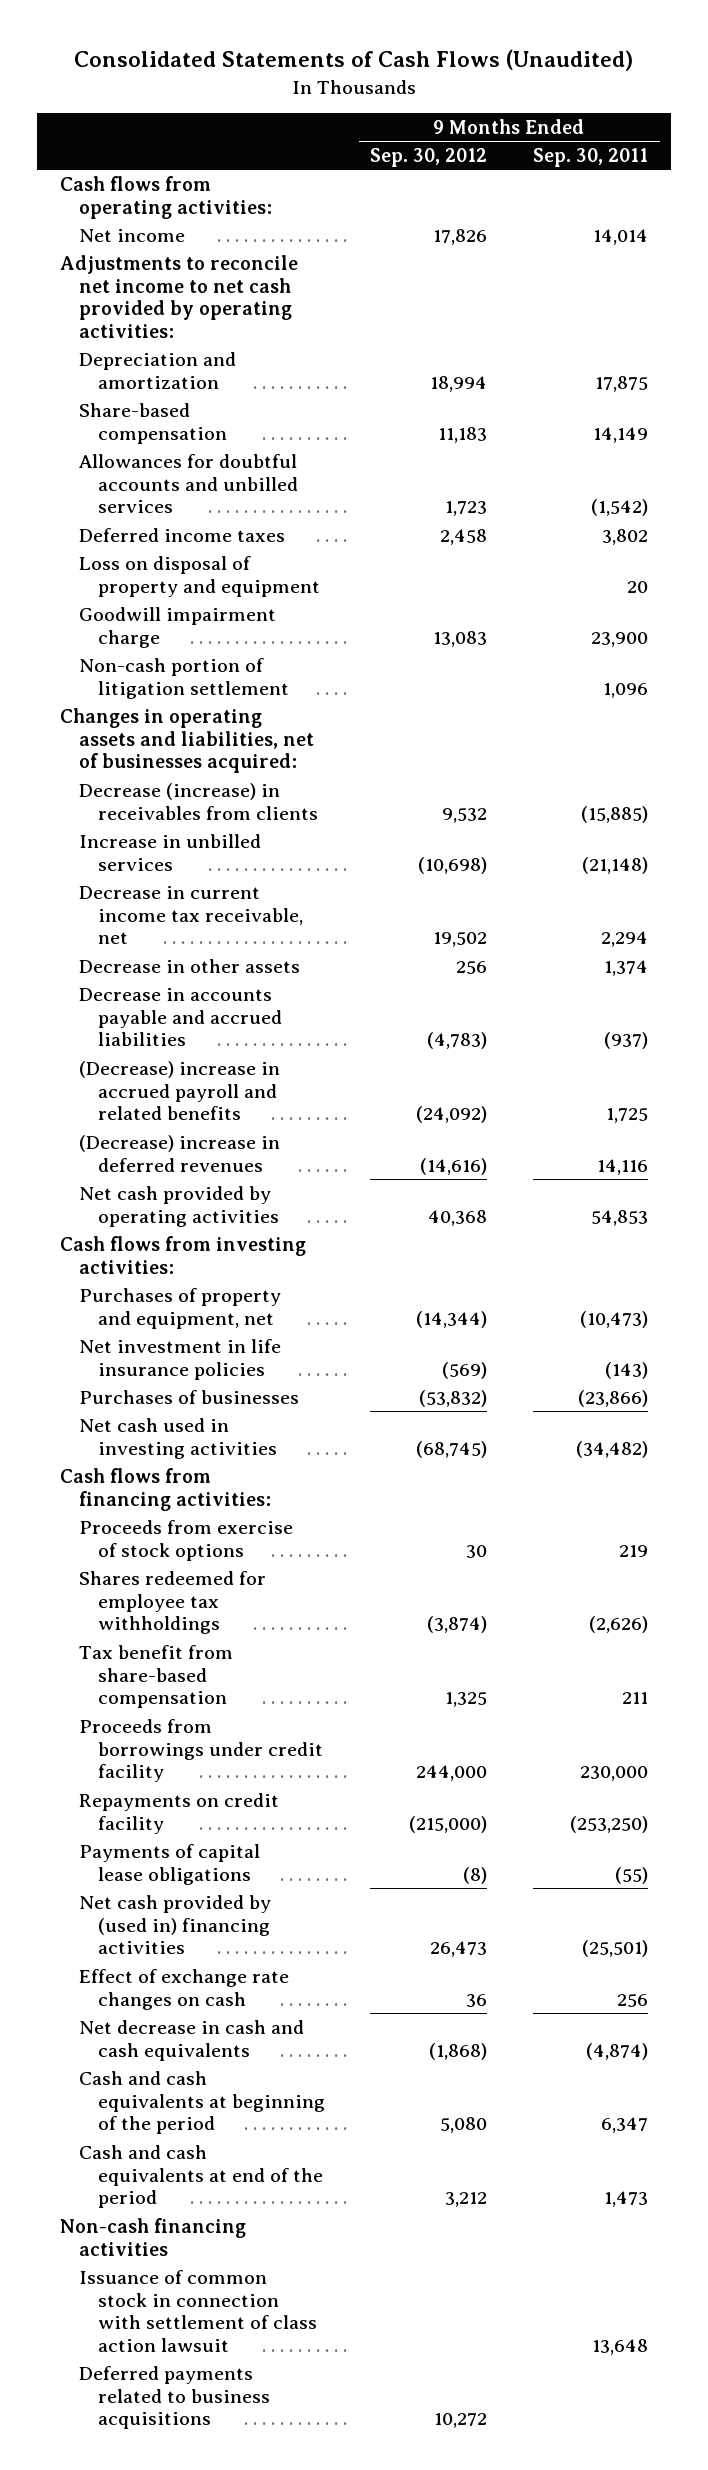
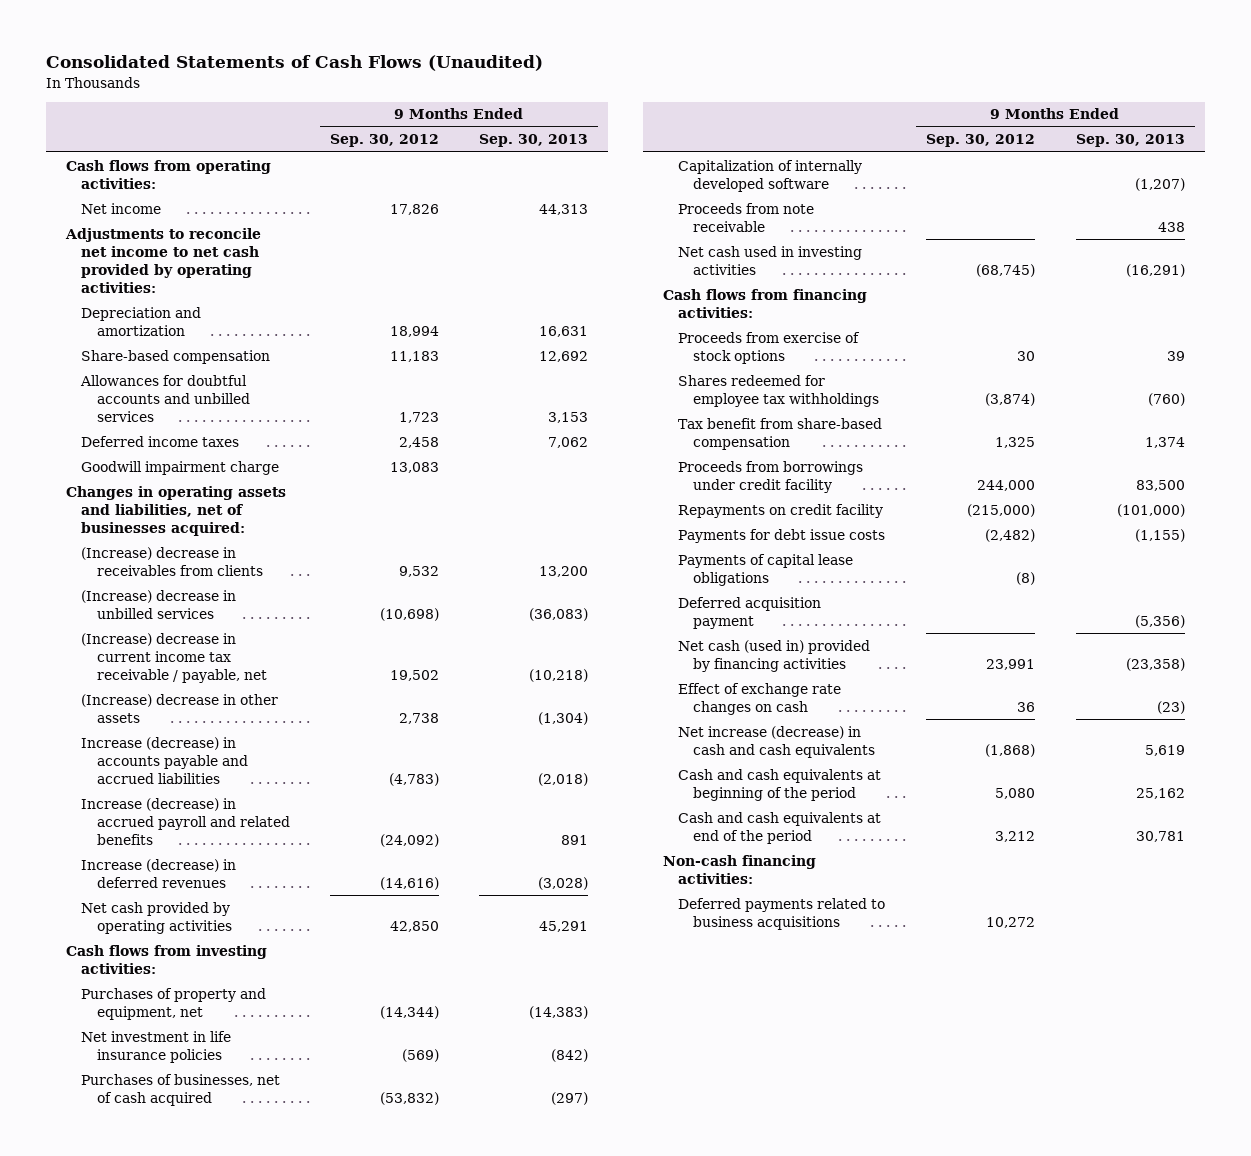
- | 9 Months Ended Sep. 30, 2012 | 9 Months Ended Sep. 30, 2011
+ | 9 Months Ended Sep. 30, 2012 | 9 Months Ended Sep. 30, 2013
- Loss on disposal of property and equipment | | 20
- Non-cash portion of litigation settlement | | 1,096
- Decrease (increase) in receivables from clients | 9,532 | (15,885)
- Increase in unbilled services | (10,698) | (21,148)
- Decrease in current income tax receivable, net | 19,502 | 2,294
- Decrease in other assets | 256 | 1,374
- Decrease in accounts payable and accrued liabilities | (4,783) | (937)
- (Decrease) increase in accrued payroll and related benefits | (24,092) | 1,725
- (Decrease) increase in deferred revenues | (14,616) | 14,116
- Net cash provided by operating activities | 40,368 | 54,853
+ (Increase) decrease in receivables from clients | 9,532 | 13,200
+ (Increase) decrease in unbilled services | (10,698) | (36,083)
+ (Increase) decrease in current income tax receivable / payable, net | 19,502 | (10,218)
+ (Increase) decrease in other assets | 2,738 | (1,304)
+ Increase (decrease) in accounts payable and accrued liabilities | (4,783) | (2,018)
+ Increase (decrease) in accrued payroll and related benefits | (24,092) | 891
+ Increase (decrease) in deferred revenues | (14,616) | (3,028)
+ Net cash provided by operating activities | 42,850 | 45,291
- Purchases of businesses | (53,832) | (23,866)
+ Purchases of businesses, net of cash acquired | (53,832) | (297)
+ Capitalization of internally developed software | | (1,207)
+ Proceeds from note receivable | | 438
+ Payments for debt issue costs | (2,482) | (1,155)
- Net cash provided by (used in) financing activities | 26,473 | (25,501)
+ Deferred acquisition payment | | (5,356)
+ Net cash (used in) provided by financing activities | 23,991 | (23,358)
- Net decrease in cash and cash equivalents | (1,868) | (4,874)
+ Net increase (decrease) in cash and cash equivalents | (1,868) | 5,619
- Non-cash financing activities
- Issuance of common stock in connection with settlement of class action lawsuit | | 13,648
+ Non-cash financing activities:

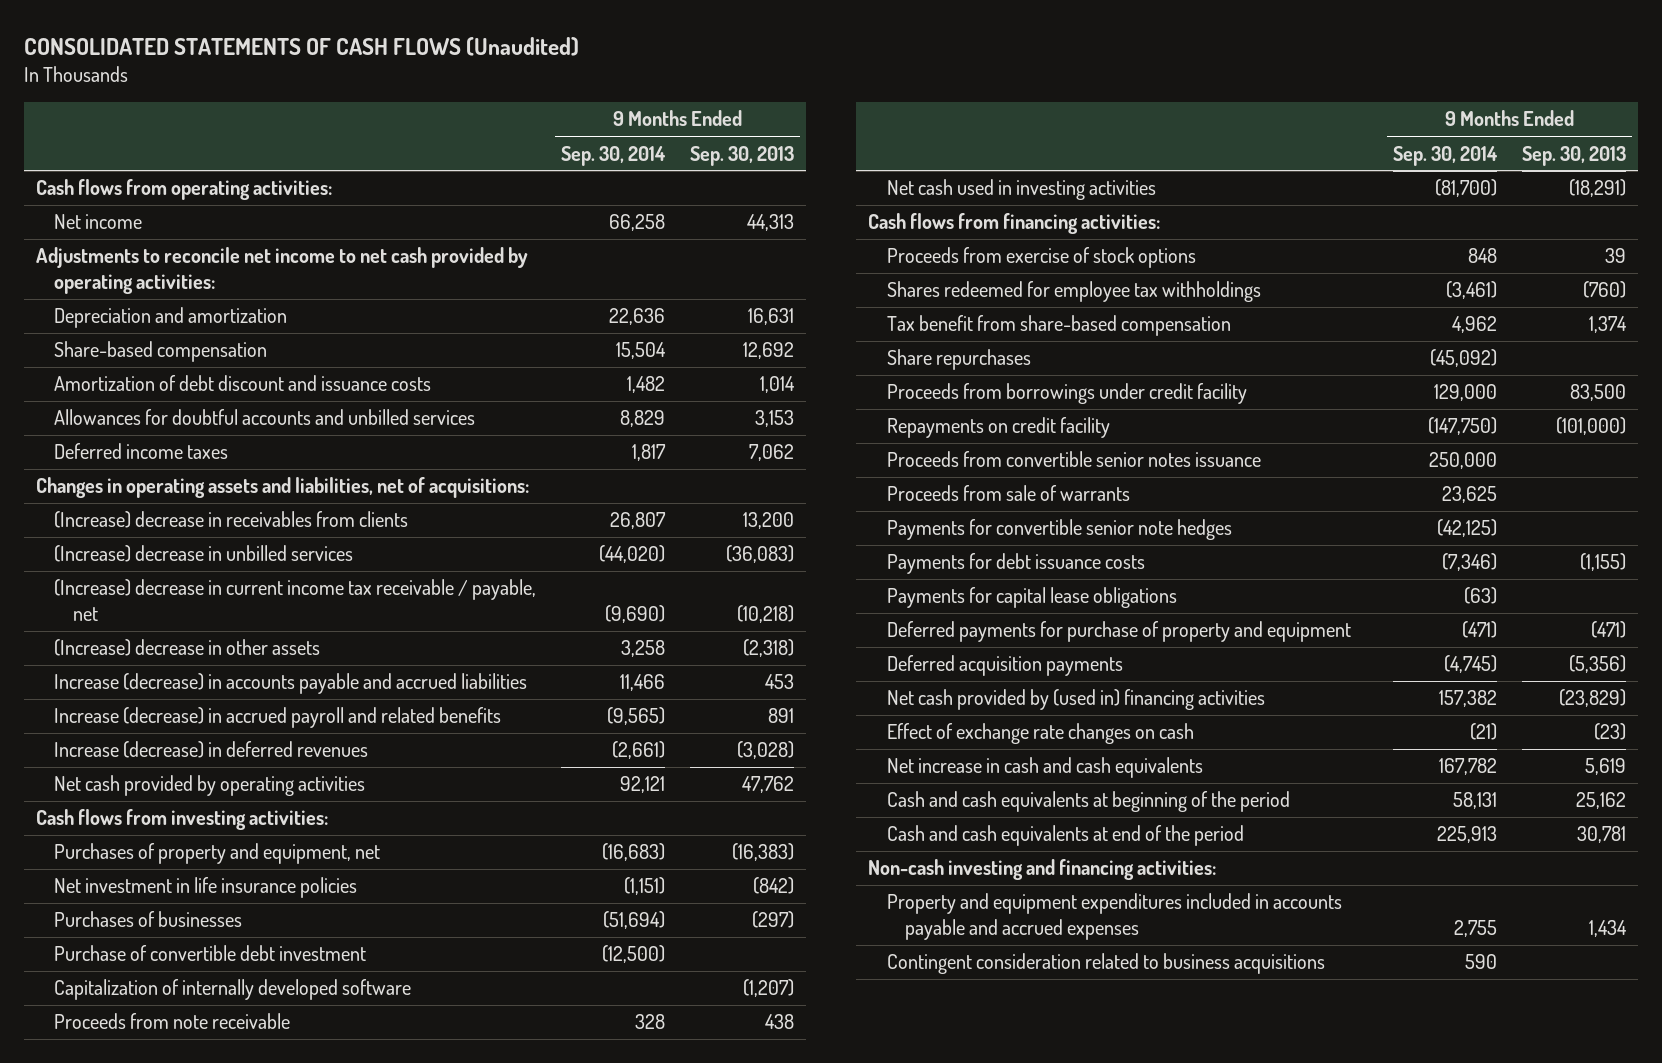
- Consolidated Statements of Cash Flows (Unaudited)
+ CONSOLIDATED STATEMENTS OF CASH FLOWS (Unaudited)
- | 9 Months Ended Sep. 30, 2012 | 9 Months Ended Sep. 30, 2013
+ | 9 Months Ended Sep. 30, 2014 | 9 Months Ended Sep. 30, 2013
+ Amortization of debt discount and issuance costs | 1,482 | 1,014
- Goodwill impairment charge | 13,083 |
- Changes in operating assets and liabilities, net of businesses acquired:
+ Changes in operating assets and liabilities, net of acquisitions:
- (Increase) decrease in other assets | 2,738 | (1,304)
- Increase (decrease) in accounts payable and accrued liabilities | (4,783) | (2,018)
+ (Increase) decrease in other assets | 3,258 | (2,318)
+ Increase (decrease) in accounts payable and accrued liabilities | 11,466 | 453
- Net cash provided by operating activities | 42,850 | 45,291
+ Net cash provided by operating activities | 92,121 | 47,762
- Purchases of property and equipment, net | (14,344) | (14,383)
+ Purchases of property and equipment, net | (16,683) | (16,383)
- Purchases of businesses, net of cash acquired | (53,832) | (297)
+ Purchases of businesses | (51,694) | (297)
+ Purchase of convertible debt investment | (12,500) |
- Net cash used in investing activities | (68,745) | (16,291)
+ Net cash used in investing activities | (81,700) | (18,291)
+ Share repurchases | (45,092) |
- Payments for debt issue costs | (2,482) | (1,155)
- Payments of capital lease obligations | (8) |
- Deferred acquisition payment | | (5,356)
- Net cash (used in) provided by financing activities | 23,991 | (23,358)
+ Proceeds from convertible senior notes issuance | 250,000 |
+ Proceeds from sale of warrants | 23,625 |
+ Payments for convertible senior note hedges | (42,125) |
+ Payments for debt issuance costs | (7,346) | (1,155)
+ Payments for capital lease obligations | (63) |
+ Deferred payments for purchase of property and equipment | (471) | (471)
+ Deferred acquisition payments | (4,745) | (5,356)
+ Net cash provided by (used in) financing activities | 157,382 | (23,829)
- Net increase (decrease) in cash and cash equivalents | (1,868) | 5,619
+ Net increase in cash and cash equivalents | 167,782 | 5,619
- Non-cash financing activities:
- Deferred payments related to business acquisitions | 10,272 |
+ Non-cash investing and financing activities:
+ Property and equipment expenditures included in accounts payable and accrued expenses | 2,755 | 1,434
+ Contingent consideration related to business acquisitions | 590 |

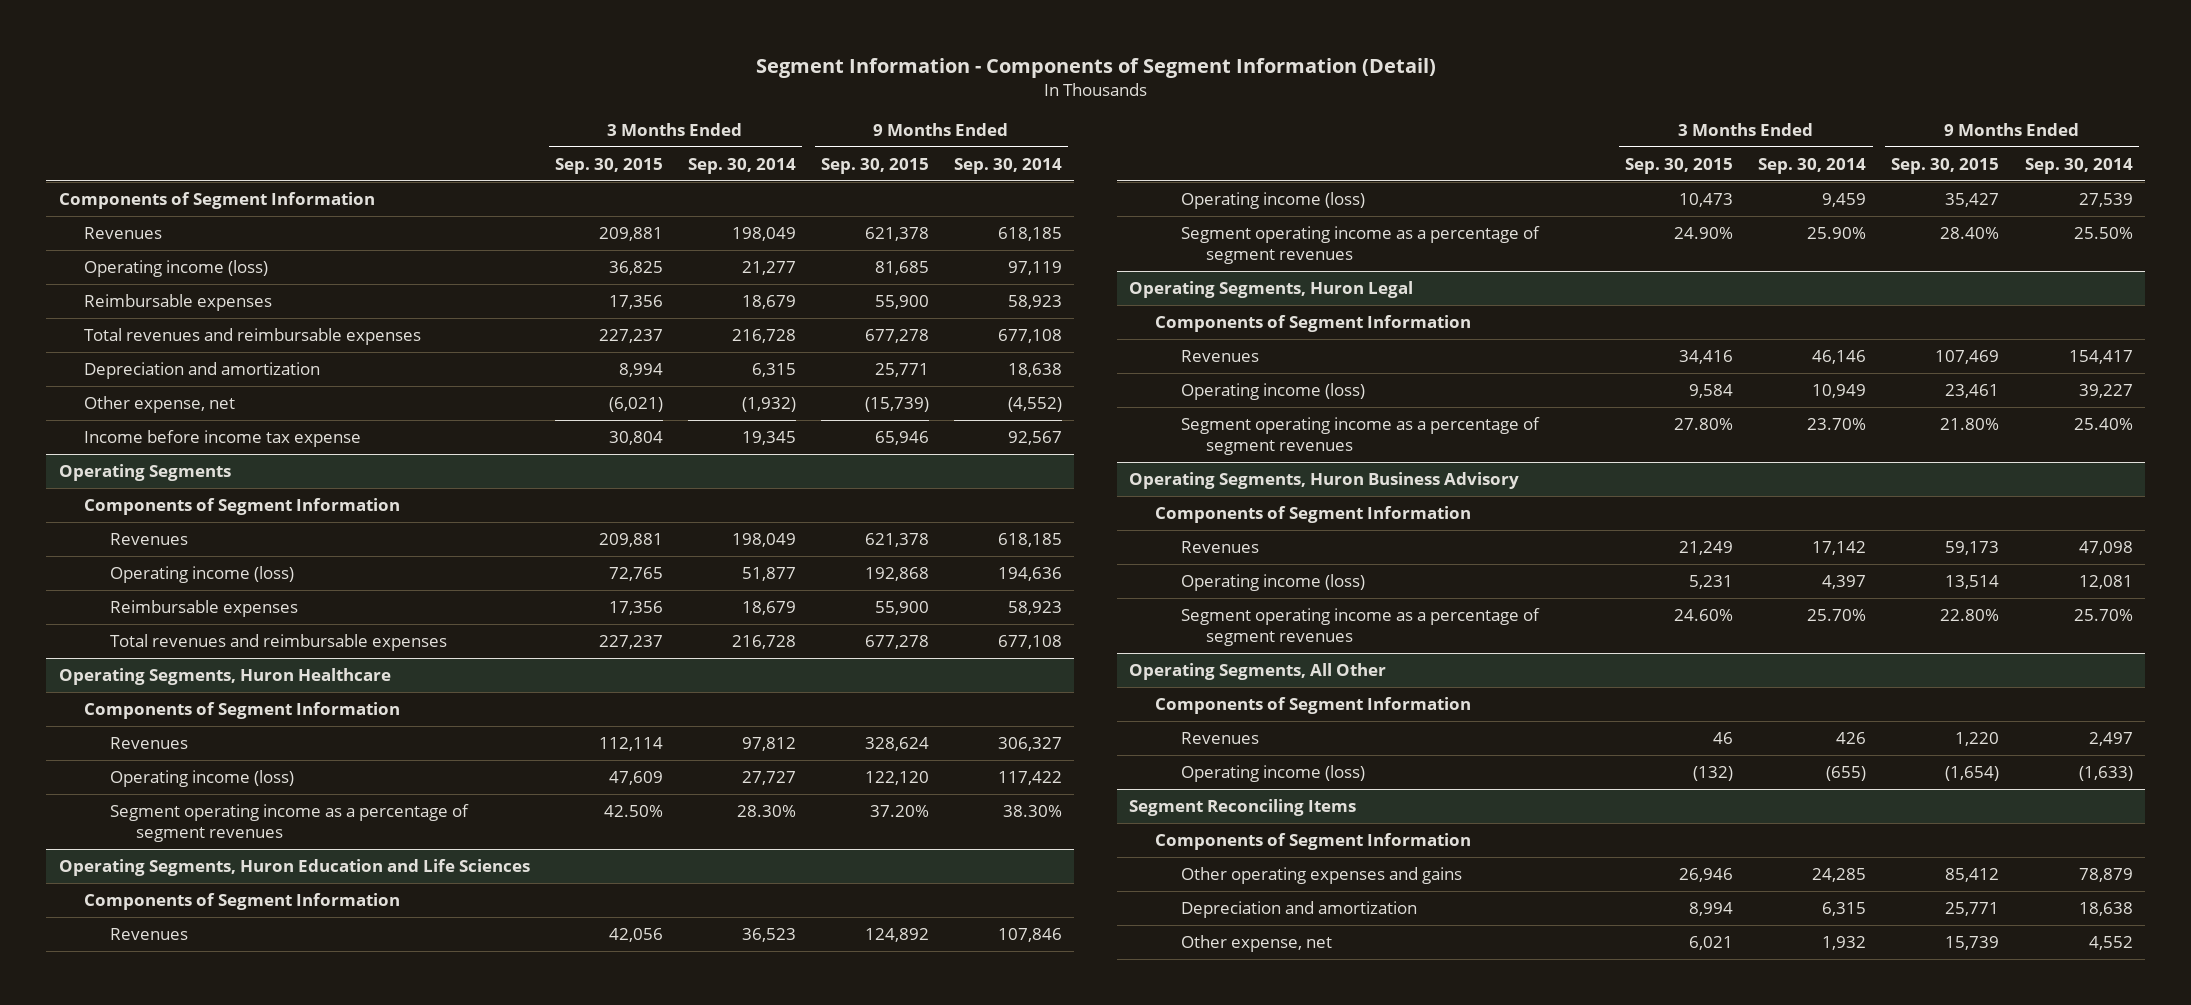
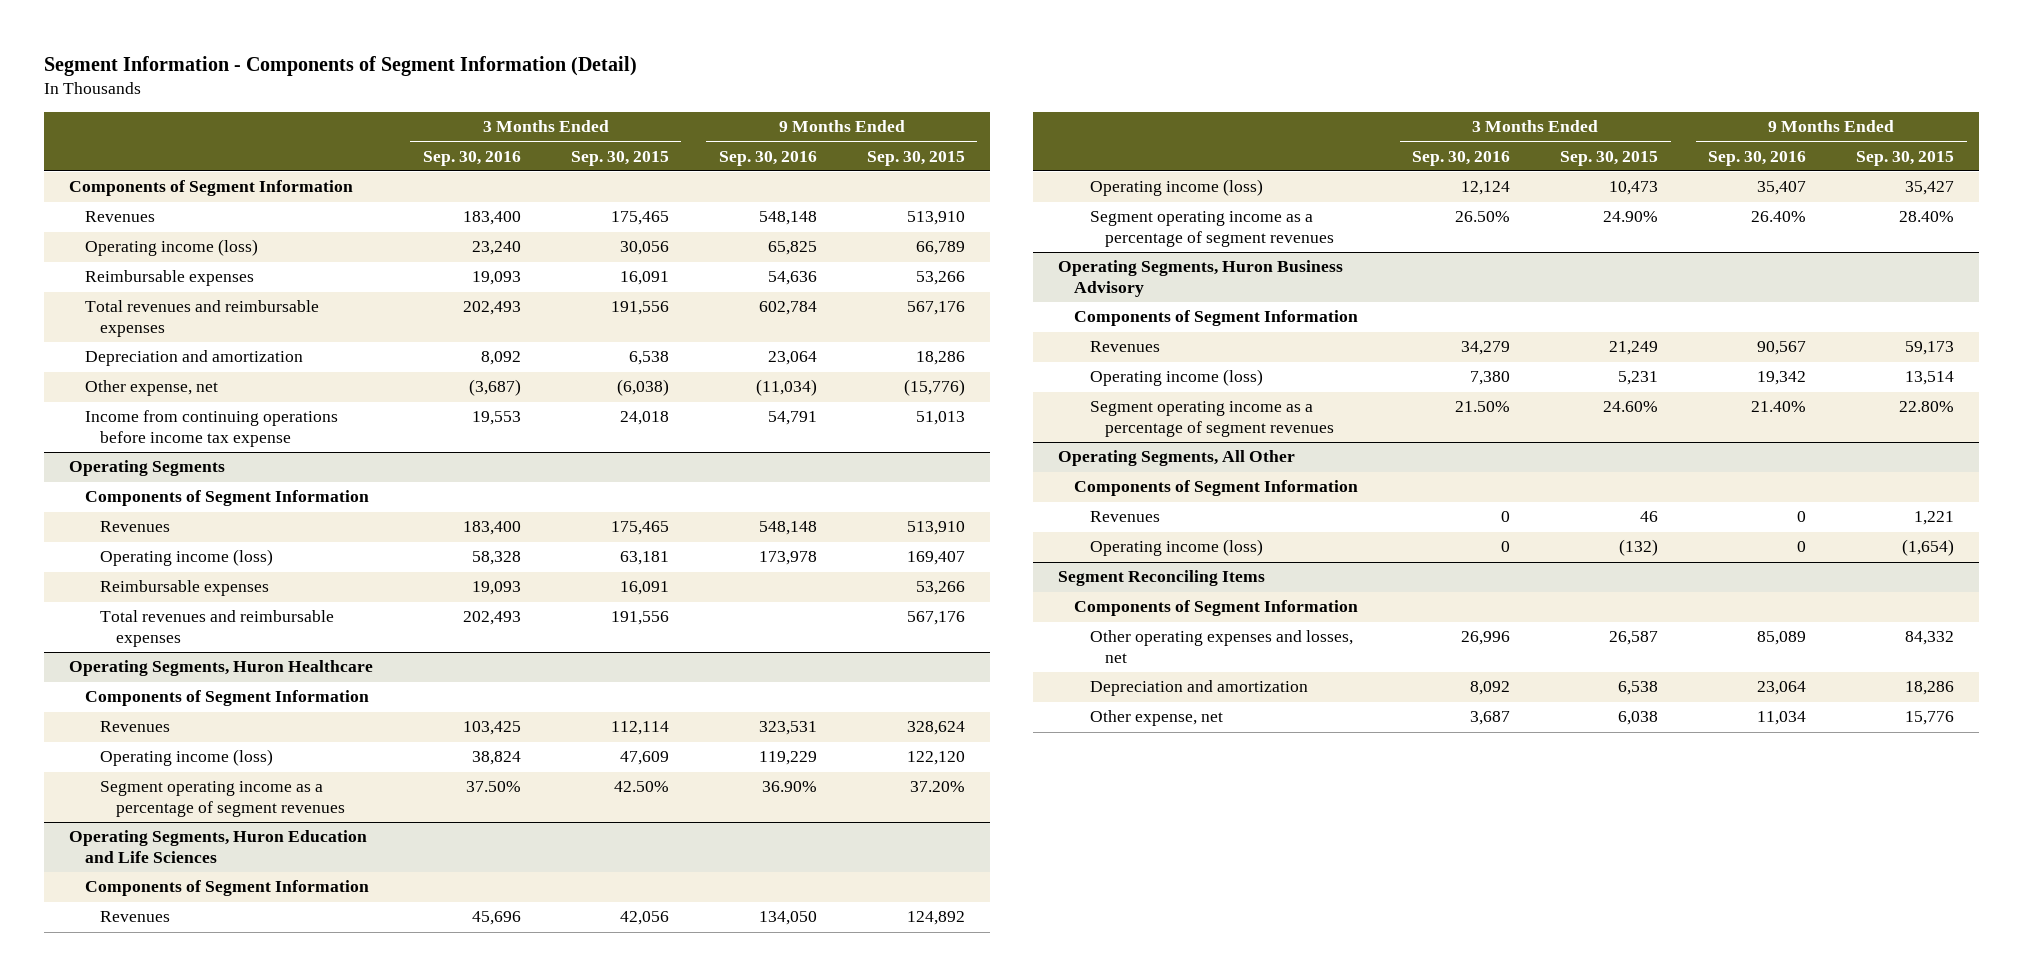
- | 3 Months Ended Sep. 30, 2015 | 3 Months Ended Sep. 30, 2014 | 9 Months Ended Sep. 30, 2015 | 9 Months Ended Sep. 30, 2014
+ | 3 Months Ended Sep. 30, 2016 | 3 Months Ended Sep. 30, 2015 | 9 Months Ended Sep. 30, 2016 | 9 Months Ended Sep. 30, 2015
- Revenues | 209,881 | 198,049 | 621,378 | 618,185
- Operating income (loss) | 36,825 | 21,277 | 81,685 | 97,119
- Reimbursable expenses | 17,356 | 18,679 | 55,900 | 58,923
- Total revenues and reimbursable expenses | 227,237 | 216,728 | 677,278 | 677,108
- Depreciation and amortization | 8,994 | 6,315 | 25,771 | 18,638
- Other expense, net | (6,021) | (1,932) | (15,739) | (4,552)
- Income before income tax expense | 30,804 | 19,345 | 65,946 | 92,567
+ Revenues | 183,400 | 175,465 | 548,148 | 513,910
+ Operating income (loss) | 23,240 | 30,056 | 65,825 | 66,789
+ Reimbursable expenses | 19,093 | 16,091 | 54,636 | 53,266
+ Total revenues and reimbursable expenses | 202,493 | 191,556 | 602,784 | 567,176
+ Depreciation and amortization | 8,092 | 6,538 | 23,064 | 18,286
+ Other expense, net | (3,687) | (6,038) | (11,034) | (15,776)
+ Income from continuing operations before income tax expense | 19,553 | 24,018 | 54,791 | 51,013
@ Operating Segments
- Revenues | 209,881 | 198,049 | 621,378 | 618,185
- Operating income (loss) | 72,765 | 51,877 | 192,868 | 194,636
- Reimbursable expenses | 17,356 | 18,679 | 55,900 | 58,923
- Total revenues and reimbursable expenses | 227,237 | 216,728 | 677,278 | 677,108
+ Revenues | 183,400 | 175,465 | 548,148 | 513,910
+ Operating income (loss) | 58,328 | 63,181 | 173,978 | 169,407
+ Reimbursable expenses | 19,093 | 16,091 | | 53,266
+ Total revenues and reimbursable expenses | 202,493 | 191,556 | | 567,176
- Operating Segments, Huron Legal
- Components of Segment Information
- Revenues | 34,416 | 46,146 | 107,469 | 154,417
- Operating income (loss) | 9,584 | 10,949 | 23,461 | 39,227
- Segment operating income as a percentage of segment revenues | 27.80% | 23.70% | 21.80% | 25.40%
@ Operating Segments, All Other
- Revenues | 46 | 426 | 1,220 | 2,497
+ Revenues | 0 | 46 | 0 | 1,221
@ Segment Reconciling Items
- Other operating expenses and gains | 26,946 | 24,285 | 85,412 | 78,879
- Depreciation and amortization | 8,994 | 6,315 | 25,771 | 18,638
- Other expense, net | 6,021 | 1,932 | 15,739 | 4,552
+ Other operating expenses and losses, net | 26,996 | 26,587 | 85,089 | 84,332
+ Depreciation and amortization | 8,092 | 6,538 | 23,064 | 18,286
+ Other expense, net | 3,687 | 6,038 | 11,034 | 15,776

